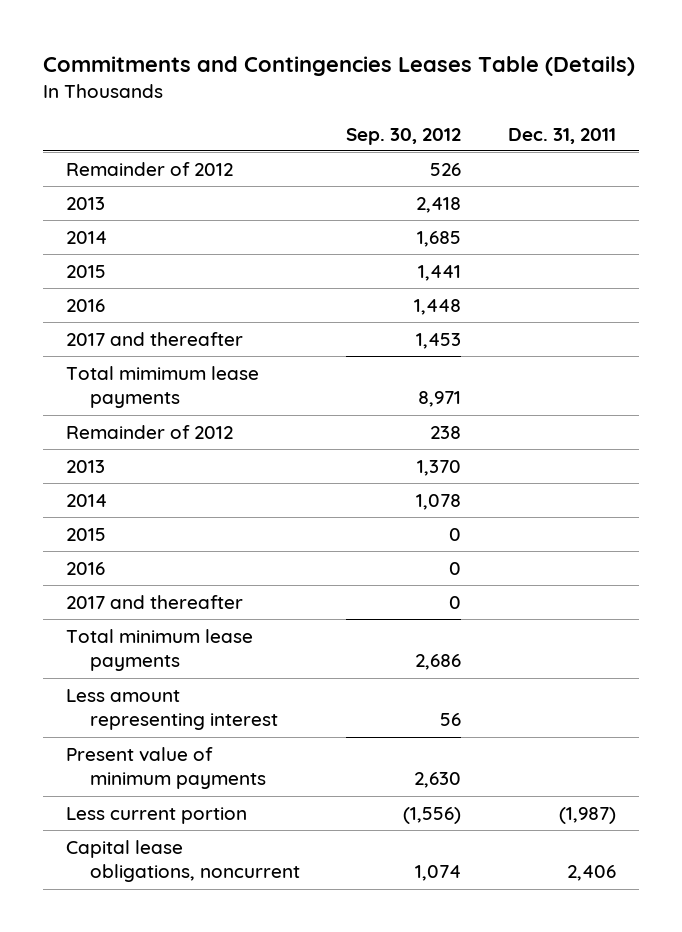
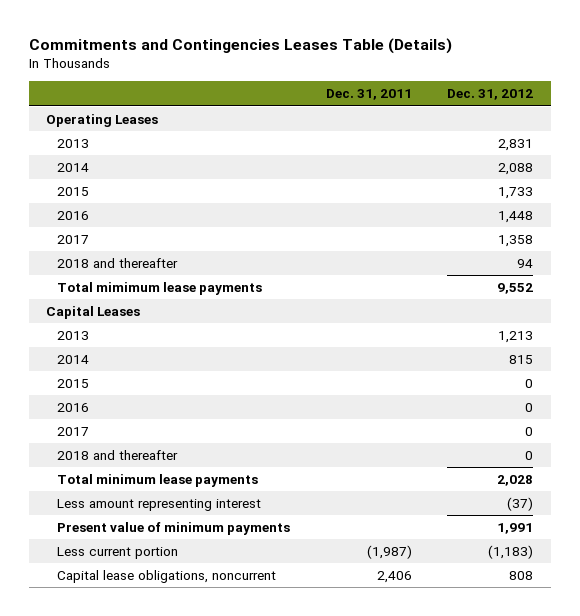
- | Sep. 30, 2012 | Dec. 31, 2011
+ | Dec. 31, 2011 | Dec. 31, 2012
- Remainder of 2012 | 526 |
+ Operating Leases
- 2017 and thereafter | 1,453 |
+ 2017 | | 1,358
+ 2018 and thereafter | | 94
- Remainder of 2012 | 238 |
+ Capital Leases
- 2017 and thereafter | 0 |
+ 2017 | | 0
+ 2018 and thereafter | | 0

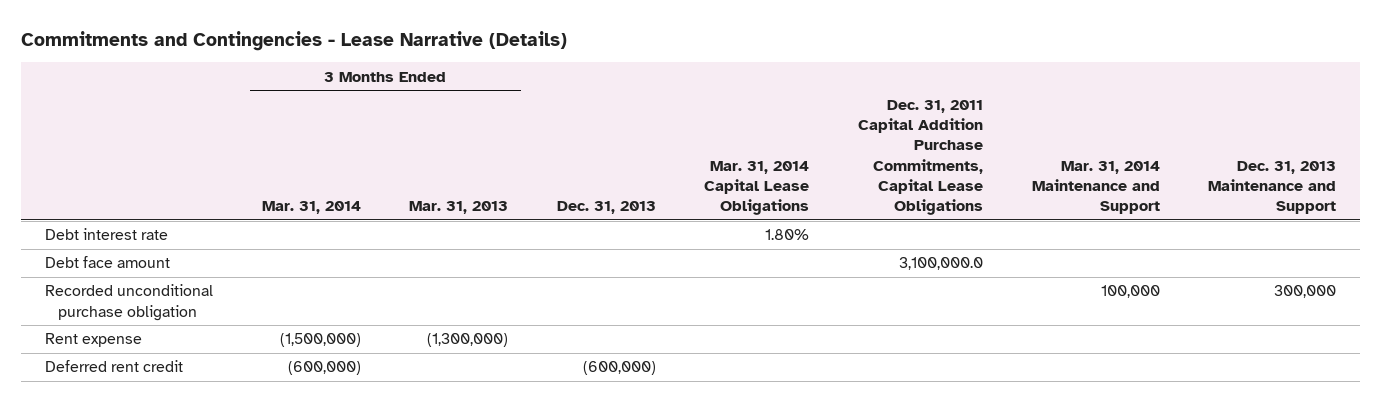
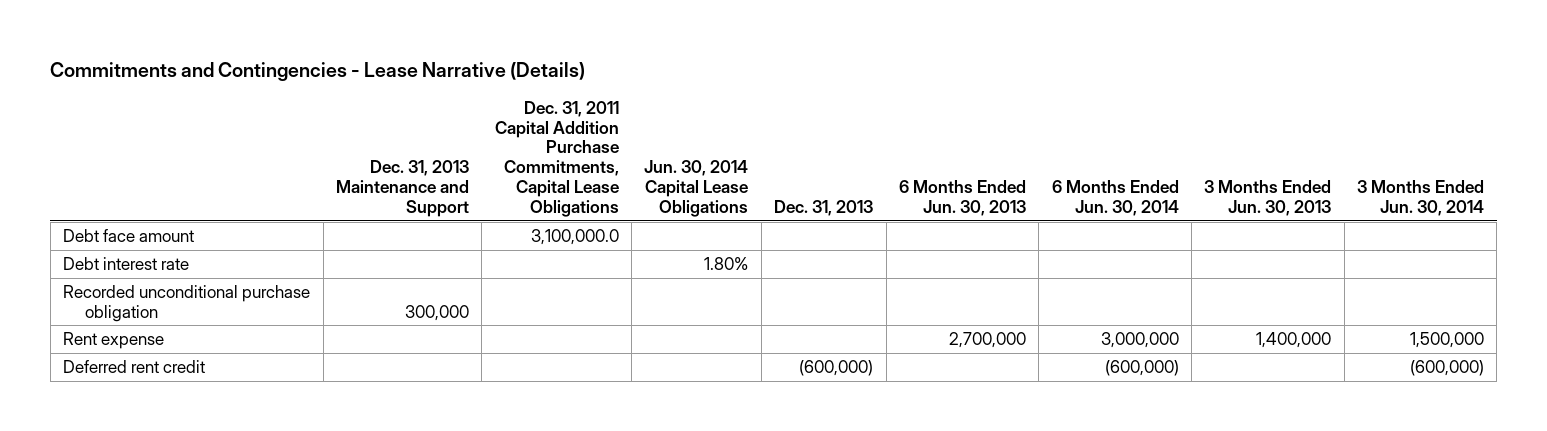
- | 3 Months Ended Mar. 31, 2014 | 3 Months Ended Mar. 31, 2013 | Dec. 31, 2013 | Mar. 31, 2014 Capital Lease Obligations | Dec. 31, 2011 Capital Addition Purchase Commitments, Capital Lease Obligations | Mar. 31, 2014 Maintenance and Support | Dec. 31, 2013 Maintenance and Support
+ | Dec. 31, 2013 Maintenance and Support | Dec. 31, 2011 Capital Addition Purchase Commitments, Capital Lease Obligations | Jun. 30, 2014 Capital Lease Obligations | Dec. 31, 2013 | 6 Months Ended Jun. 30, 2013 | 6 Months Ended Jun. 30, 2014 | 3 Months Ended Jun. 30, 2013 | 3 Months Ended Jun. 30, 2014
moved down: Debt interest rate | | | 1.80% | | | | |

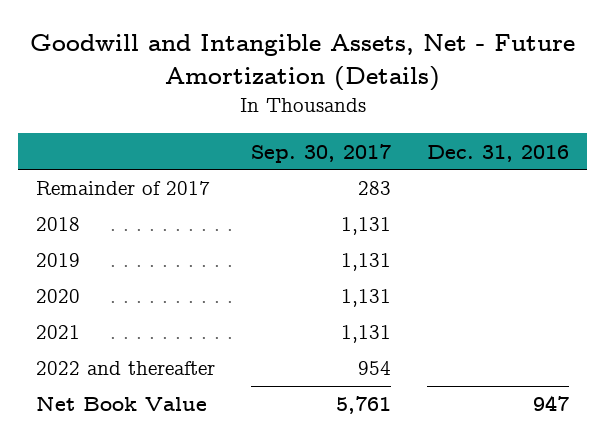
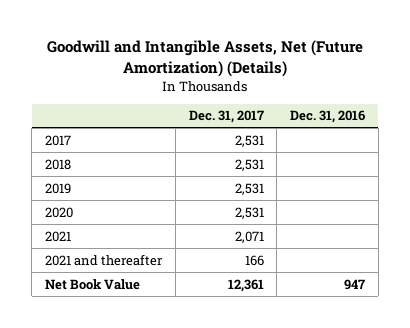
- Goodwill and Intangible Assets, Net - Future Amortization (Details)
+ Goodwill and Intangible Assets, Net (Future Amortization) (Details)
- | Sep. 30, 2017 | Dec. 31, 2016
+ | Dec. 31, 2017 | Dec. 31, 2016
- Remainder of 2017 | 283 |
+ 2017 | 2,531 |
- 2022 and thereafter | 954 |
+ 2021 and thereafter | 166 |

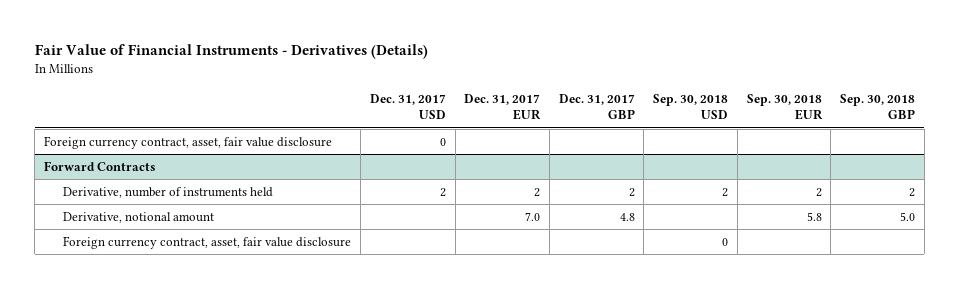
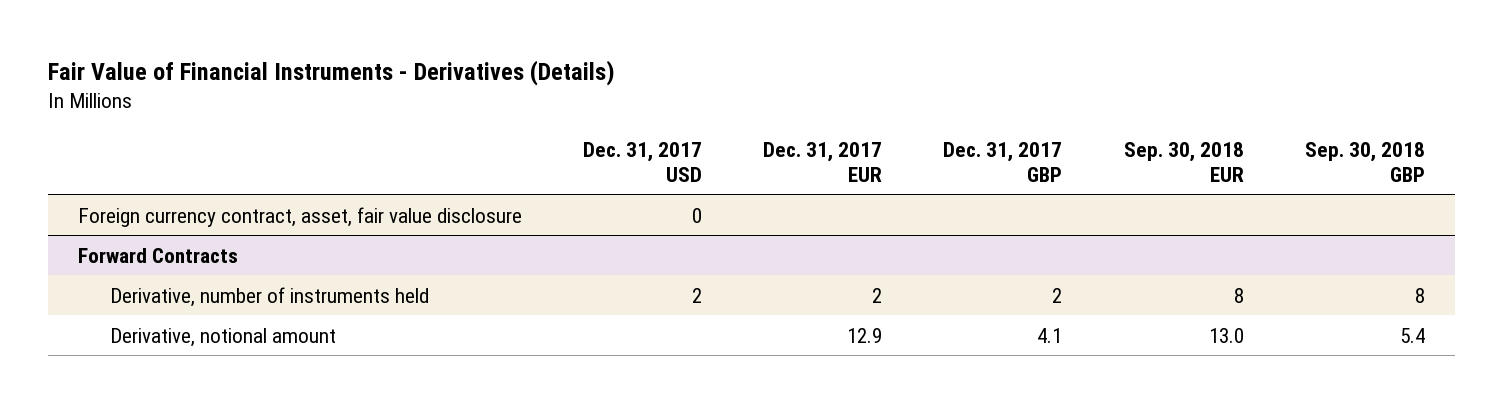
- | Dec. 31, 2017 USD | Dec. 31, 2017 EUR | Dec. 31, 2017 GBP | Sep. 30, 2018 USD | Sep. 30, 2018 EUR | Sep. 30, 2018 GBP
+ | Dec. 31, 2017 USD | Dec. 31, 2017 EUR | Dec. 31, 2017 GBP | Sep. 30, 2018 EUR | Sep. 30, 2018 GBP
@ Forward Contracts
- Derivative, number of instruments held | 2 | 2 | 2 | 2 | 2 | 2
- Derivative, notional amount | | 7.0 | 4.8 | | 5.8 | 5.0
- Foreign currency contract, asset, fair value disclosure | | | | 0 | |
+ Derivative, number of instruments held | 2 | 2 | 2 | 8 | 8
+ Derivative, notional amount | | 12.9 | 4.1 | 13.0 | 5.4

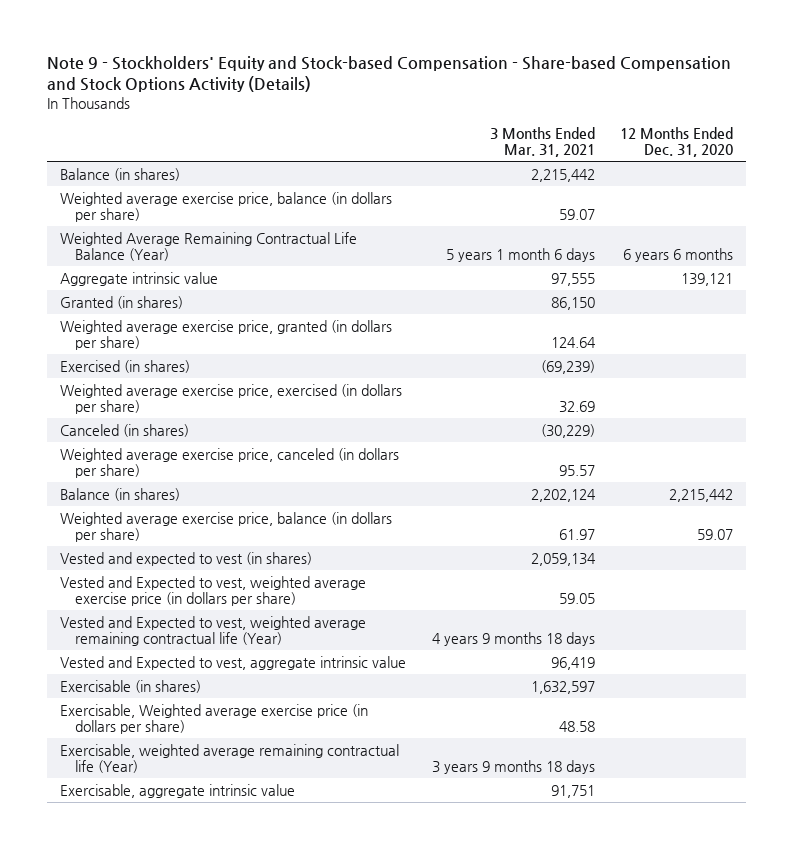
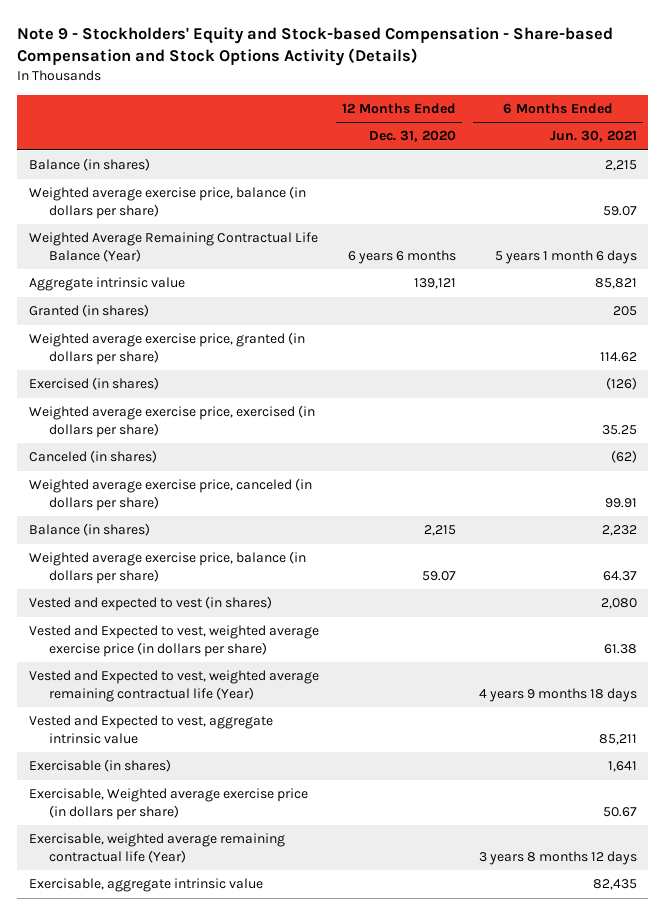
- | 3 Months Ended Mar. 31, 2021 | 12 Months Ended Dec. 31, 2020
+ | 12 Months Ended Dec. 31, 2020 | 6 Months Ended Jun. 30, 2021
- Balance (in shares) | 2,202,124 | 2,215,442
+ Balance (in shares) | 2,215 | 2,232

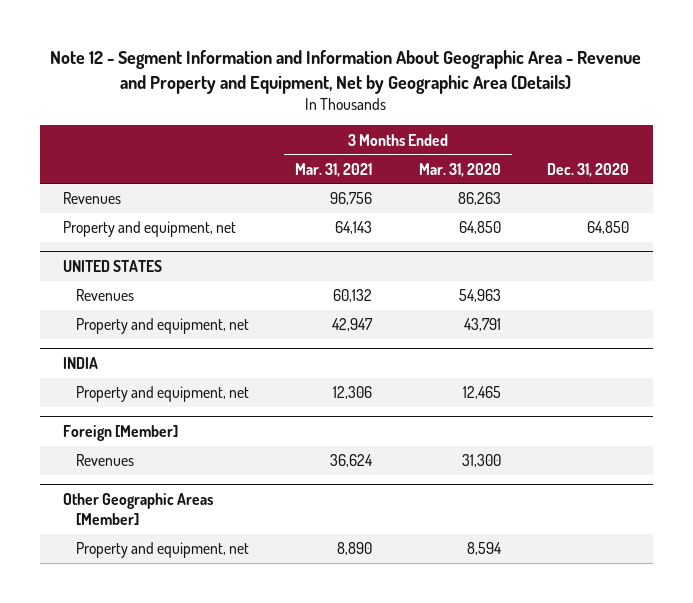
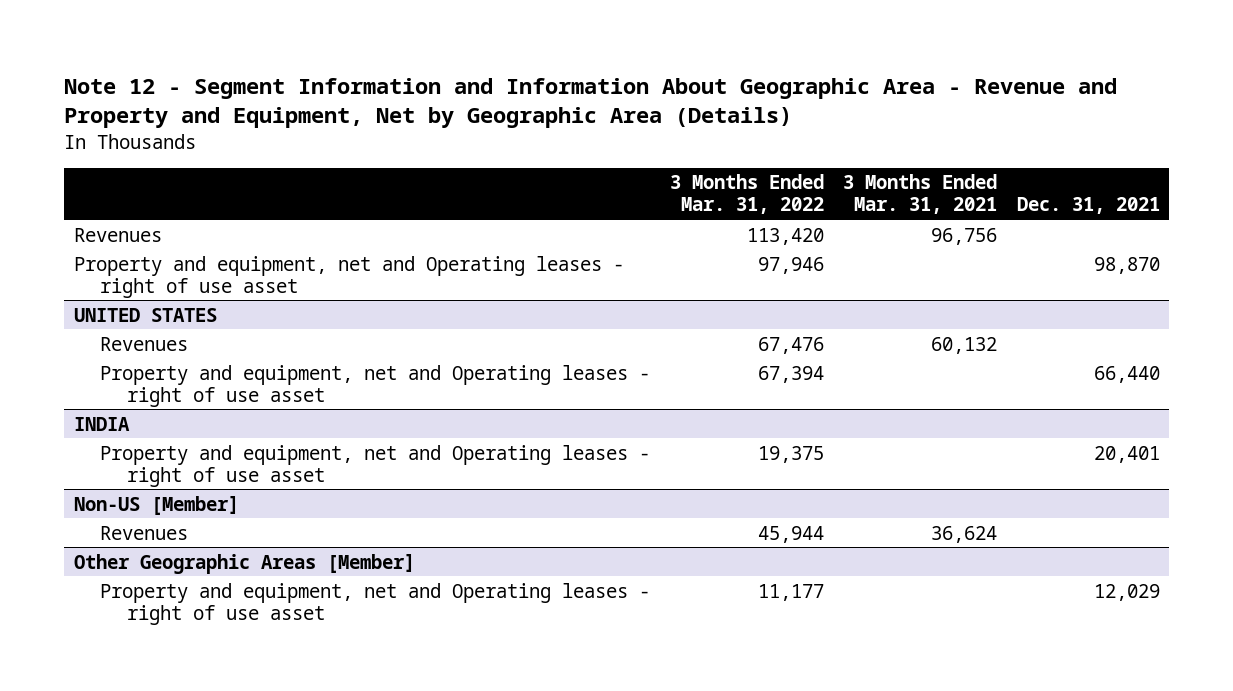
- | 3 Months Ended Mar. 31, 2021 | 3 Months Ended Mar. 31, 2020 | Dec. 31, 2020
+ | 3 Months Ended Mar. 31, 2022 | 3 Months Ended Mar. 31, 2021 | Dec. 31, 2021
- Property and equipment, net | 64,143 | 64,850 | 64,850
+ Property and equipment, net and Operating leases - right of use asset | 97,946 | | 98,870
@ UNITED STATES
- Property and equipment, net | 42,947 | 43,791 |
+ Property and equipment, net and Operating leases - right of use asset | 67,394 | | 66,440
@ INDIA
- Property and equipment, net | 12,306 | 12,465 |
- Foreign [Member]
@ INDIA
+ Property and equipment, net and Operating leases - right of use asset | 19,375 | | 20,401
+ Non-US [Member]
@ Other Geographic Areas [Member]
- Property and equipment, net | 8,890 | 8,594 |
+ Property and equipment, net and Operating leases - right of use asset | 11,177 | | 12,029

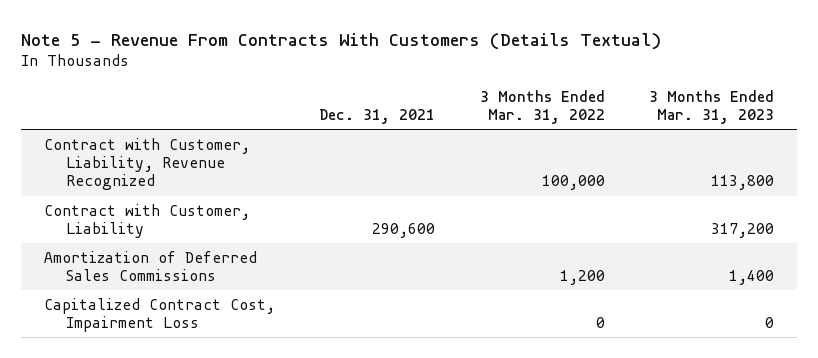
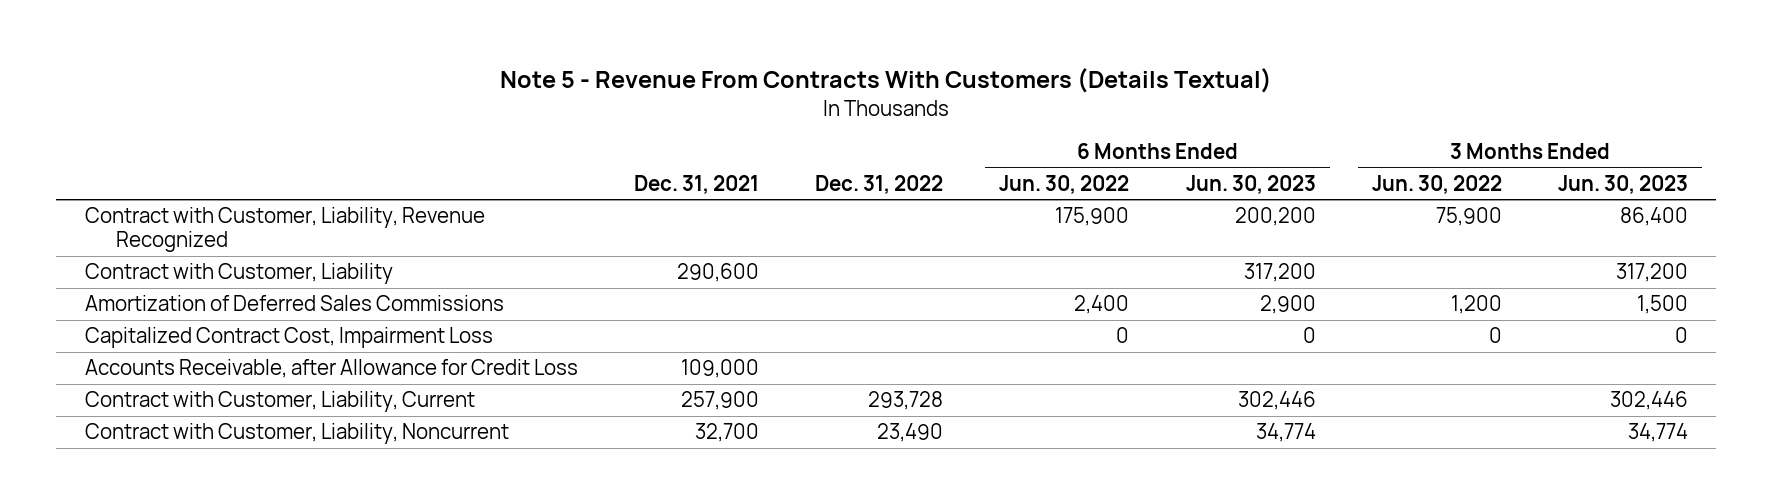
- | Dec. 31, 2021 | 3 Months Ended Mar. 31, 2022 | 3 Months Ended Mar. 31, 2023
+ | Dec. 31, 2021 | Dec. 31, 2022 | 6 Months Ended Jun. 30, 2022 | 6 Months Ended Jun. 30, 2023 | 3 Months Ended Jun. 30, 2022 | 3 Months Ended Jun. 30, 2023
+ Accounts Receivable, after Allowance for Credit Loss | 109,000 | | | | |
+ Contract with Customer, Liability, Current | 257,900 | 293,728 | | 302,446 | | 302,446
+ Contract with Customer, Liability, Noncurrent | 32,700 | 23,490 | | 34,774 | | 34,774

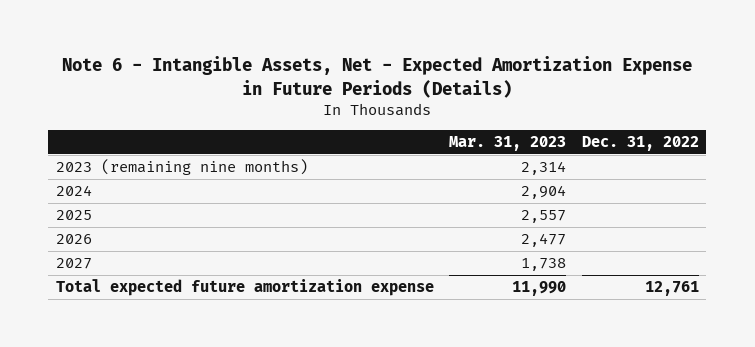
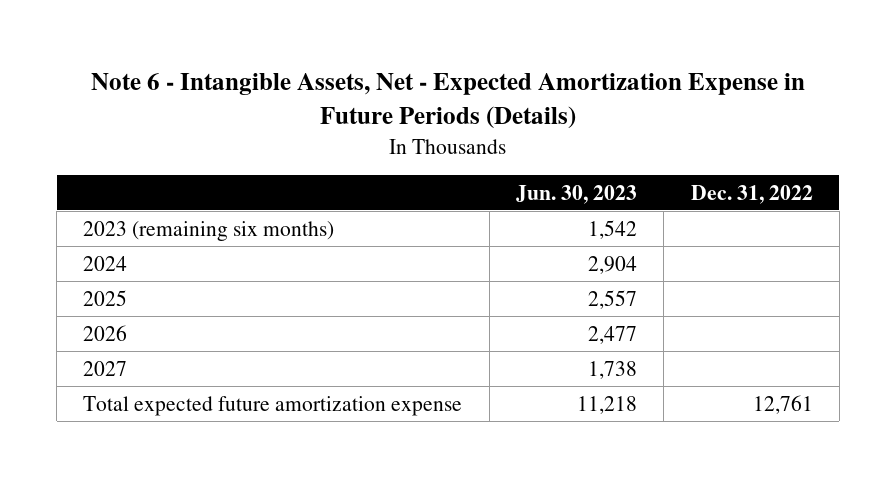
- | Mar. 31, 2023 | Dec. 31, 2022
+ | Jun. 30, 2023 | Dec. 31, 2022
- 2023 (remaining nine months) | 2,314 |
+ 2023 (remaining six months) | 1,542 |

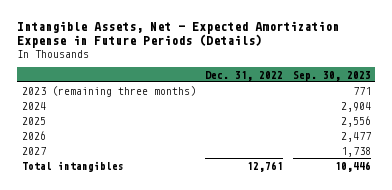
- Note 6 - Intangible Assets, Net - Expected Amortization Expense in Future Periods (Details)
+ Intangible Assets, Net - Expected Amortization Expense in Future Periods (Details)
- | Jun. 30, 2023 | Dec. 31, 2022
+ | Dec. 31, 2022 | Sep. 30, 2023
- 2023 (remaining six months) | 1,542 |
+ 2023 (remaining three months) | | 771
- Total expected future amortization expense | 11,218 | 12,761
+ Total intangibles | 12,761 | 10,446

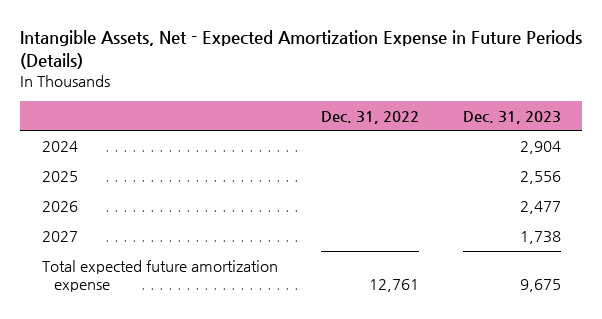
- | Dec. 31, 2022 | Sep. 30, 2023
+ | Dec. 31, 2022 | Dec. 31, 2023
- 2023 (remaining three months) | | 771
- Total intangibles | 12,761 | 10,446
+ Total expected future amortization expense | 12,761 | 9,675

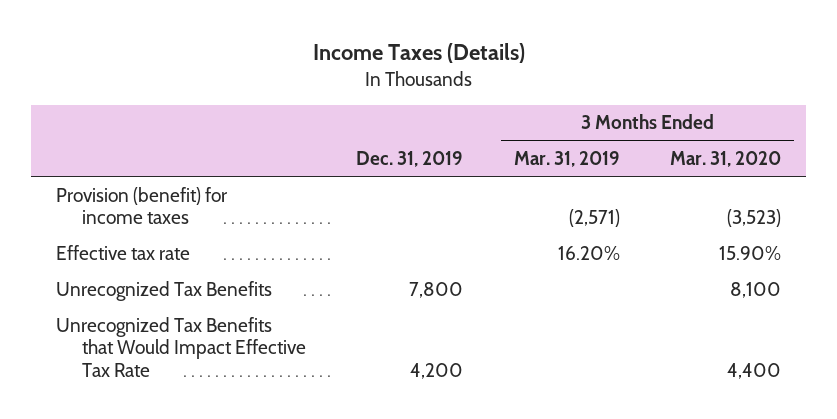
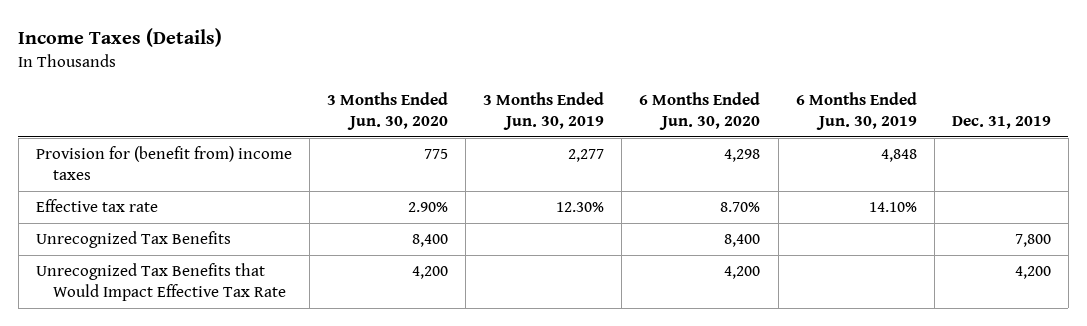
- | Dec. 31, 2019 | 3 Months Ended Mar. 31, 2019 | 3 Months Ended Mar. 31, 2020
+ | 3 Months Ended Jun. 30, 2020 | 3 Months Ended Jun. 30, 2019 | 6 Months Ended Jun. 30, 2020 | 6 Months Ended Jun. 30, 2019 | Dec. 31, 2019
- Provision (benefit) for income taxes | | (2,571) | (3,523)
+ Provision for (benefit from) income taxes | 775 | 2,277 | 4,298 | 4,848 |

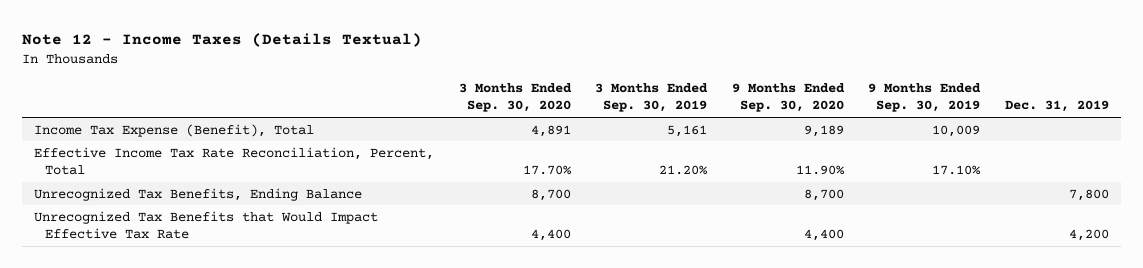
- Income Taxes (Details)
+ Note 12 - Income Taxes (Details Textual)
- | 3 Months Ended Jun. 30, 2020 | 3 Months Ended Jun. 30, 2019 | 6 Months Ended Jun. 30, 2020 | 6 Months Ended Jun. 30, 2019 | Dec. 31, 2019
+ | 3 Months Ended Sep. 30, 2020 | 3 Months Ended Sep. 30, 2019 | 9 Months Ended Sep. 30, 2020 | 9 Months Ended Sep. 30, 2019 | Dec. 31, 2019
- Provision for (benefit from) income taxes | 775 | 2,277 | 4,298 | 4,848 |
- Effective tax rate | 2.90% | 12.30% | 8.70% | 14.10% |
- Unrecognized Tax Benefits | 8,400 | | 8,400 | | 7,800
+ Income Tax Expense (Benefit), Total | 4,891 | 5,161 | 9,189 | 10,009 |
+ Effective Income Tax Rate Reconciliation, Percent, Total | 17.70% | 21.20% | 11.90% | 17.10% |
+ Unrecognized Tax Benefits, Ending Balance | 8,700 | | 8,700 | | 7,800

